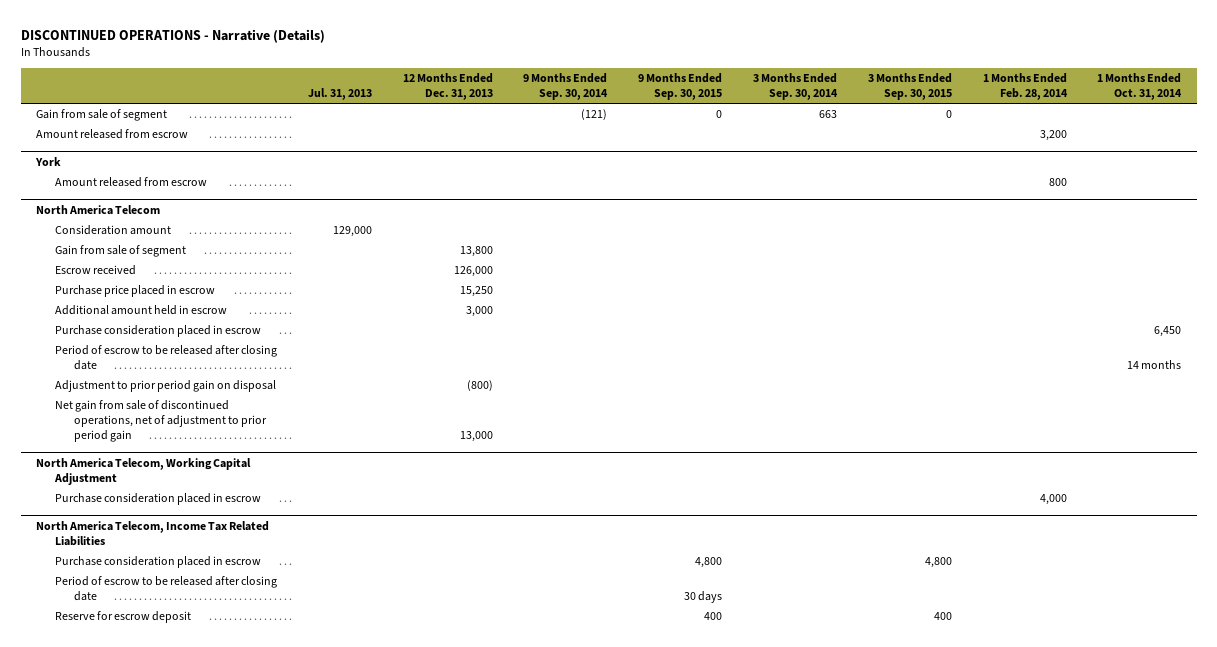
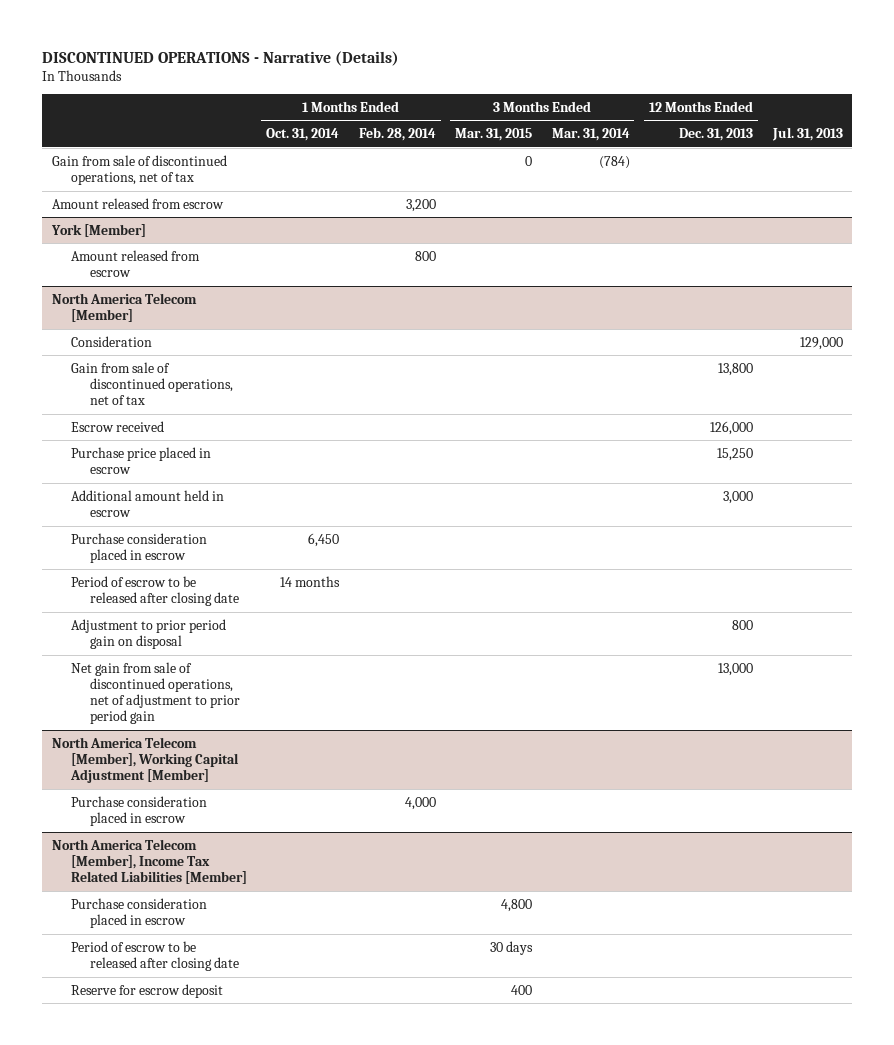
- | Jul. 31, 2013 | 12 Months Ended Dec. 31, 2013 | 9 Months Ended Sep. 30, 2014 | 9 Months Ended Sep. 30, 2015 | 3 Months Ended Sep. 30, 2014 | 3 Months Ended Sep. 30, 2015 | 1 Months Ended Feb. 28, 2014 | 1 Months Ended Oct. 31, 2014
+ | 1 Months Ended Oct. 31, 2014 | 1 Months Ended Feb. 28, 2014 | 3 Months Ended Mar. 31, 2015 | 3 Months Ended Mar. 31, 2014 | 12 Months Ended Dec. 31, 2013 | Jul. 31, 2013
- Gain from sale of segment | | | (121) | 0 | 663 | 0 | |
+ Gain from sale of discontinued operations, net of tax | | | 0 | (784) | |
- York
+ York [Member]
- North America Telecom
- Consideration amount | 129,000 | | | | | | |
- Gain from sale of segment | | 13,800 | | | | | |
+ North America Telecom [Member]
+ Consideration | | | | | | 129,000
+ Gain from sale of discontinued operations, net of tax | | | | | 13,800 |
- Adjustment to prior period gain on disposal | | (800) | | | | | |
+ Adjustment to prior period gain on disposal | | | | | 800 |
- North America Telecom, Working Capital Adjustment
+ North America Telecom [Member], Working Capital Adjustment [Member]
- North America Telecom, Income Tax Related Liabilities
+ North America Telecom [Member], Income Tax Related Liabilities [Member]

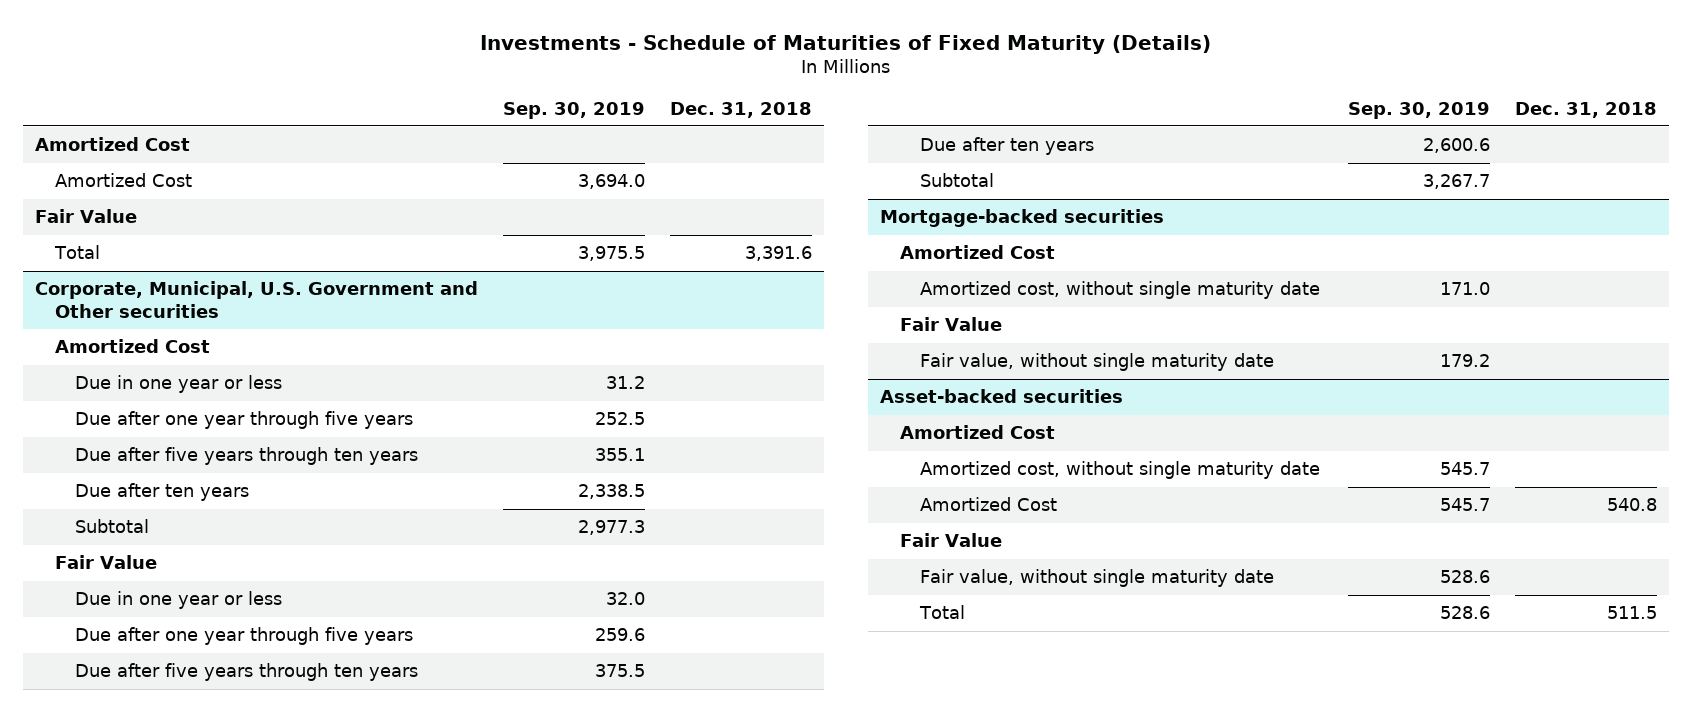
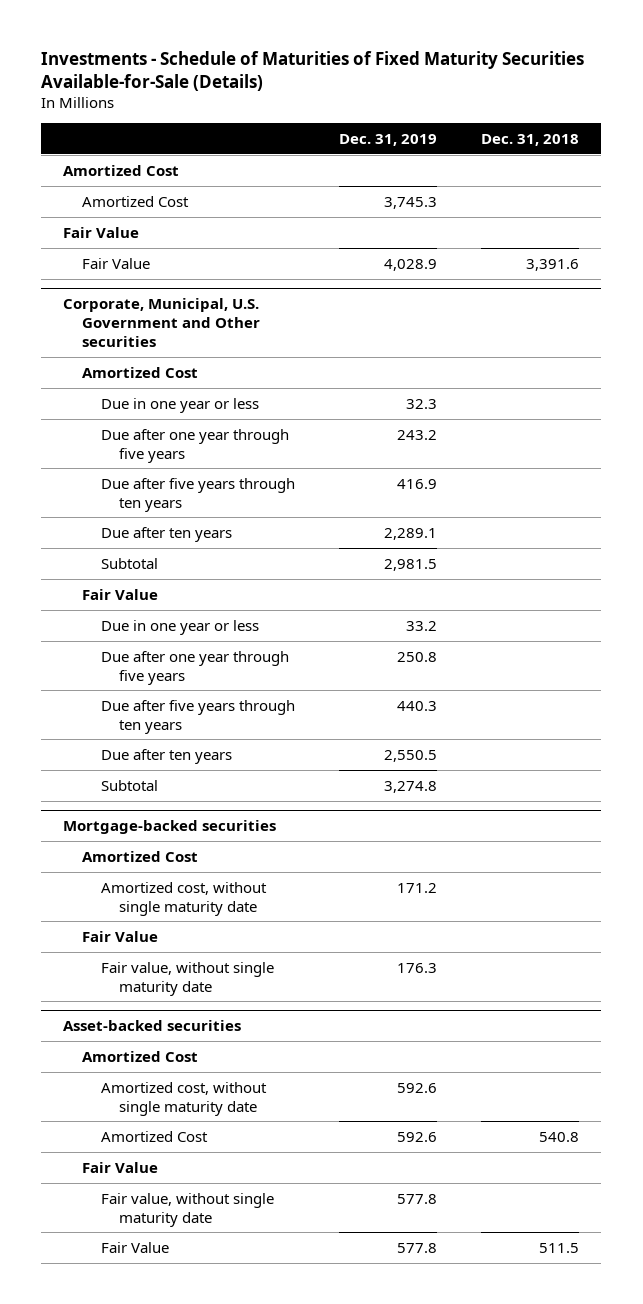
- Investments - Schedule of Maturities of Fixed Maturity (Details)
+ Investments - Schedule of Maturities of Fixed Maturity Securities Available-for-Sale (Details)
- | Sep. 30, 2019 | Dec. 31, 2018
+ | Dec. 31, 2019 | Dec. 31, 2018
- Total | 3,975.5 | 3,391.6
+ Fair Value | 4,028.9 | 3,391.6
@ Asset-backed securities
- Total | 528.6 | 511.5
+ Fair Value | 577.8 | 511.5

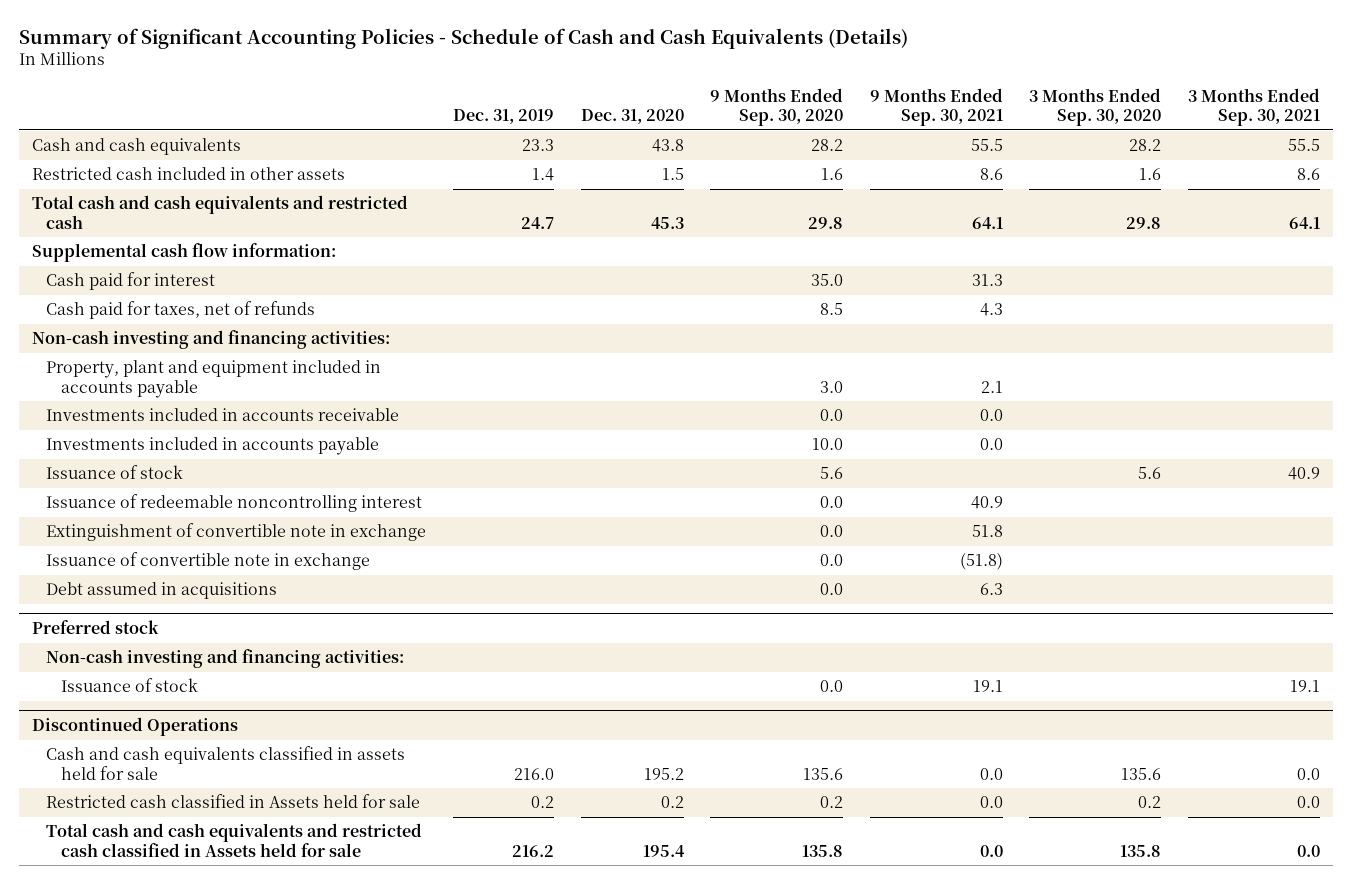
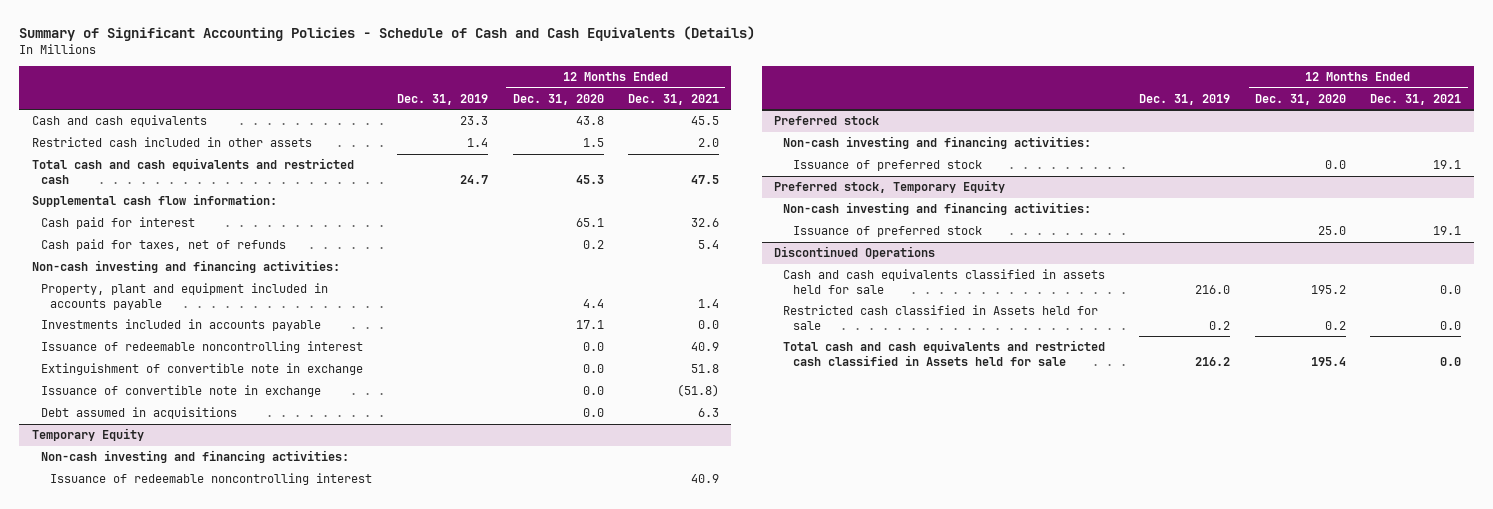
- | Dec. 31, 2019 | Dec. 31, 2020 | 9 Months Ended Sep. 30, 2020 | 9 Months Ended Sep. 30, 2021 | 3 Months Ended Sep. 30, 2020 | 3 Months Ended Sep. 30, 2021
+ | Dec. 31, 2019 | 12 Months Ended Dec. 31, 2020 | 12 Months Ended Dec. 31, 2021
- Investments included in accounts receivable | | | 0.0 | 0.0 | |
- Issuance of stock | | | 5.6 | | 5.6 | 40.9
+ Temporary Equity
+ Non-cash investing and financing activities:
+ Issuance of redeemable noncontrolling interest | | | 40.9
@ Preferred stock
- Issuance of stock | | | 0.0 | 19.1 | | 19.1
+ Issuance of preferred stock | | 0.0 | 19.1
+ Preferred stock, Temporary Equity
+ Non-cash investing and financing activities:
+ Issuance of preferred stock | | 25.0 | 19.1

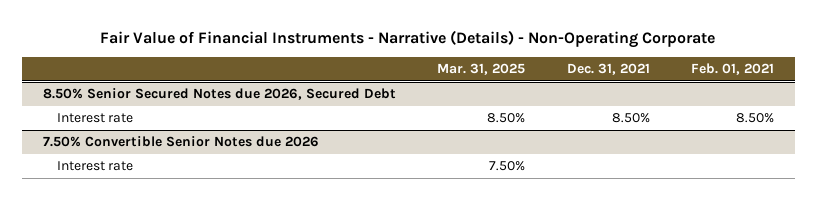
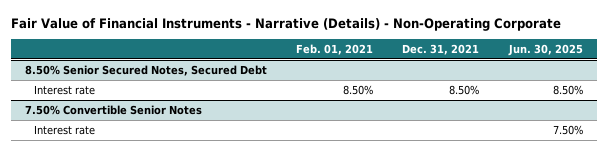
- | Mar. 31, 2025 | Dec. 31, 2021 | Feb. 01, 2021
+ | Feb. 01, 2021 | Dec. 31, 2021 | Jun. 30, 2025
- 8.50% Senior Secured Notes due 2026, Secured Debt
+ 8.50% Senior Secured Notes, Secured Debt
- 7.50% Convertible Senior Notes due 2026
+ 7.50% Convertible Senior Notes

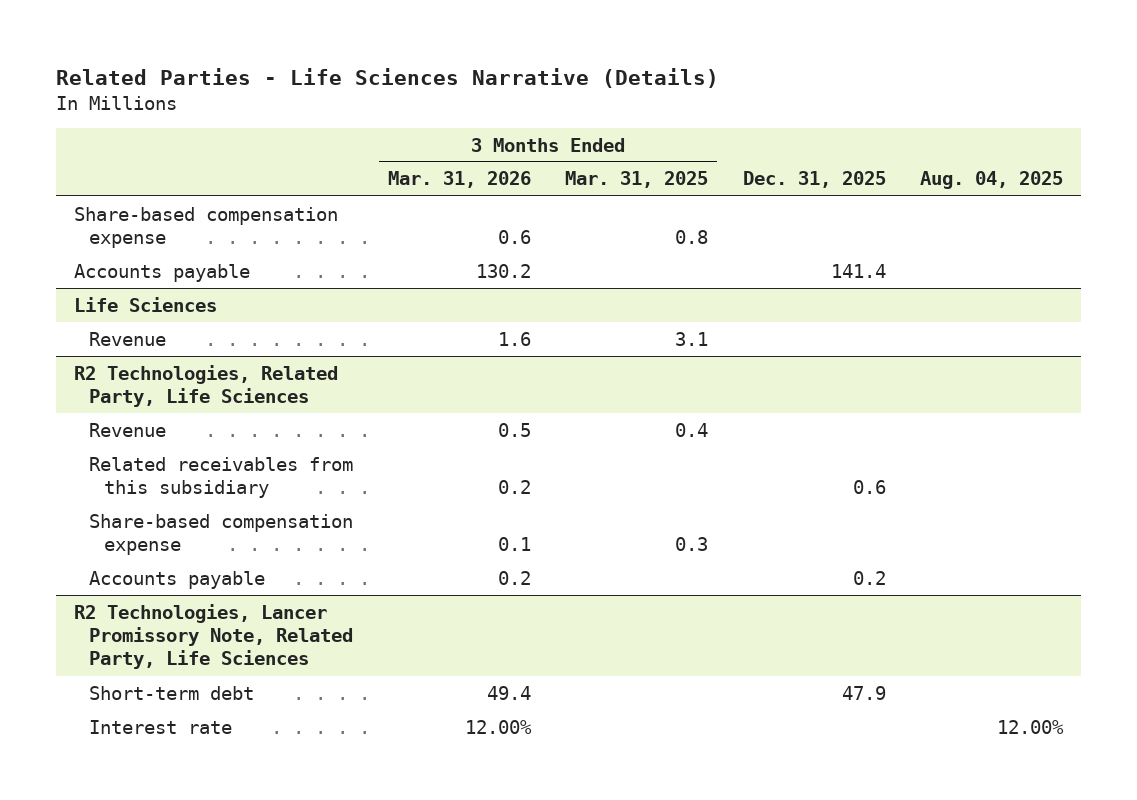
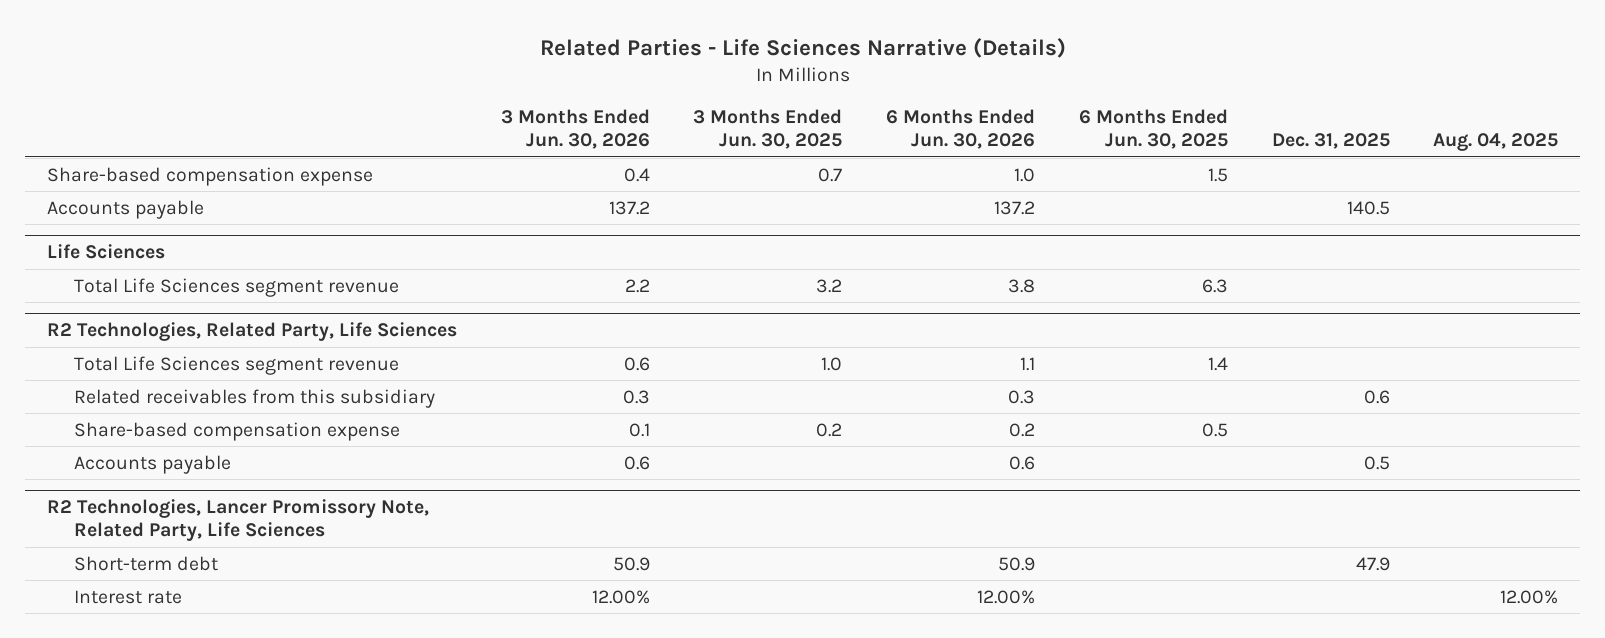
- | 3 Months Ended Mar. 31, 2026 | 3 Months Ended Mar. 31, 2025 | Dec. 31, 2025 | Aug. 04, 2025
+ | 3 Months Ended Jun. 30, 2026 | 3 Months Ended Jun. 30, 2025 | 6 Months Ended Jun. 30, 2026 | 6 Months Ended Jun. 30, 2025 | Dec. 31, 2025 | Aug. 04, 2025
- Accounts payable | 130.2 | | 141.4 |
+ Accounts payable | 137.2 | | 137.2 | | 140.5 |
@ Life Sciences
- Revenue | 1.6 | 3.1 | |
+ Total Life Sciences segment revenue | 2.2 | 3.2 | 3.8 | 6.3 | |
@ R2 Technologies, Related Party, Life Sciences
- Revenue | 0.5 | 0.4 | |
+ Total Life Sciences segment revenue | 0.6 | 1.0 | 1.1 | 1.4 | |
- Accounts payable | 0.2 | | 0.2 |
+ Accounts payable | 0.6 | | 0.6 | | 0.5 |

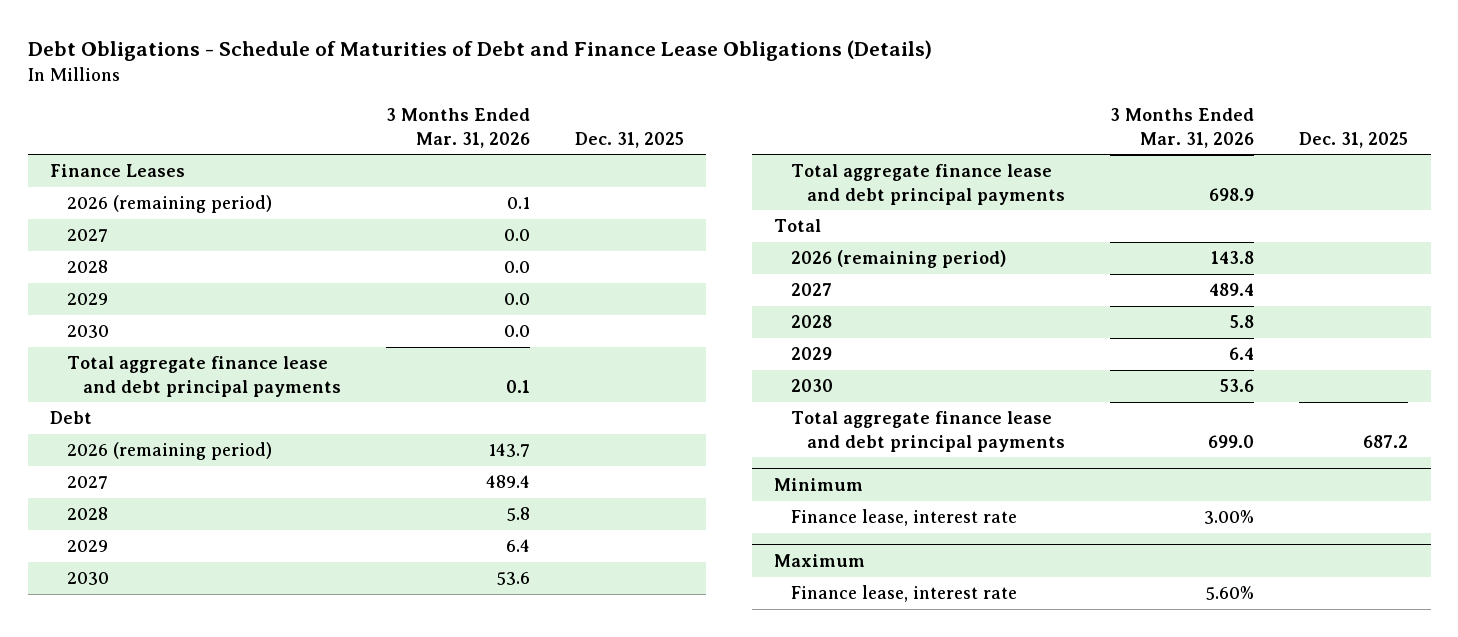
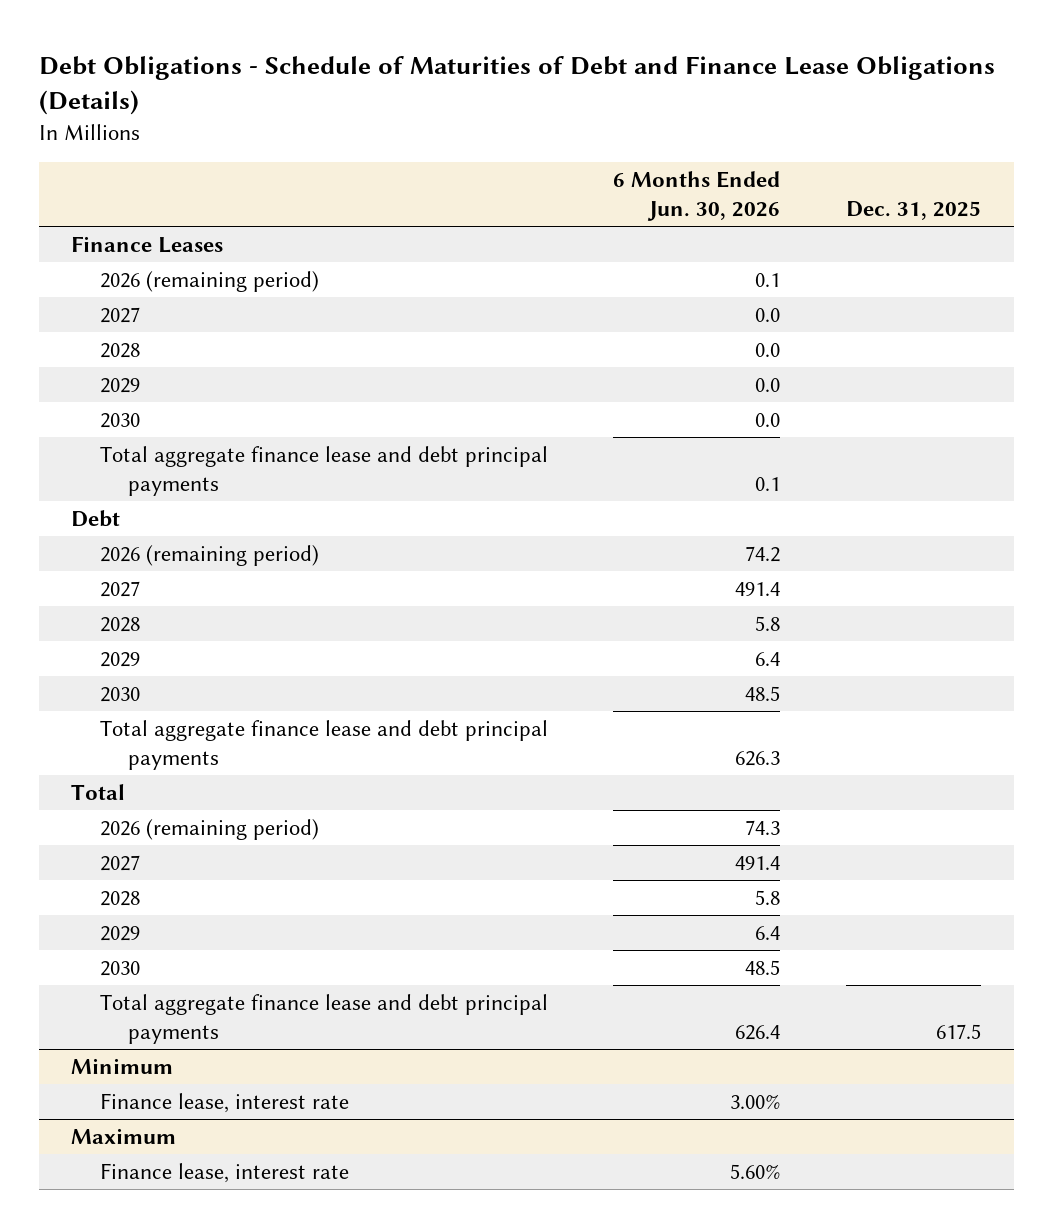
- | 3 Months Ended Mar. 31, 2026 | Dec. 31, 2025
+ | 6 Months Ended Jun. 30, 2026 | Dec. 31, 2025
- Total aggregate finance lease and debt principal payments | 699.0 | 687.2
+ Total aggregate finance lease and debt principal payments | 626.4 | 617.5

